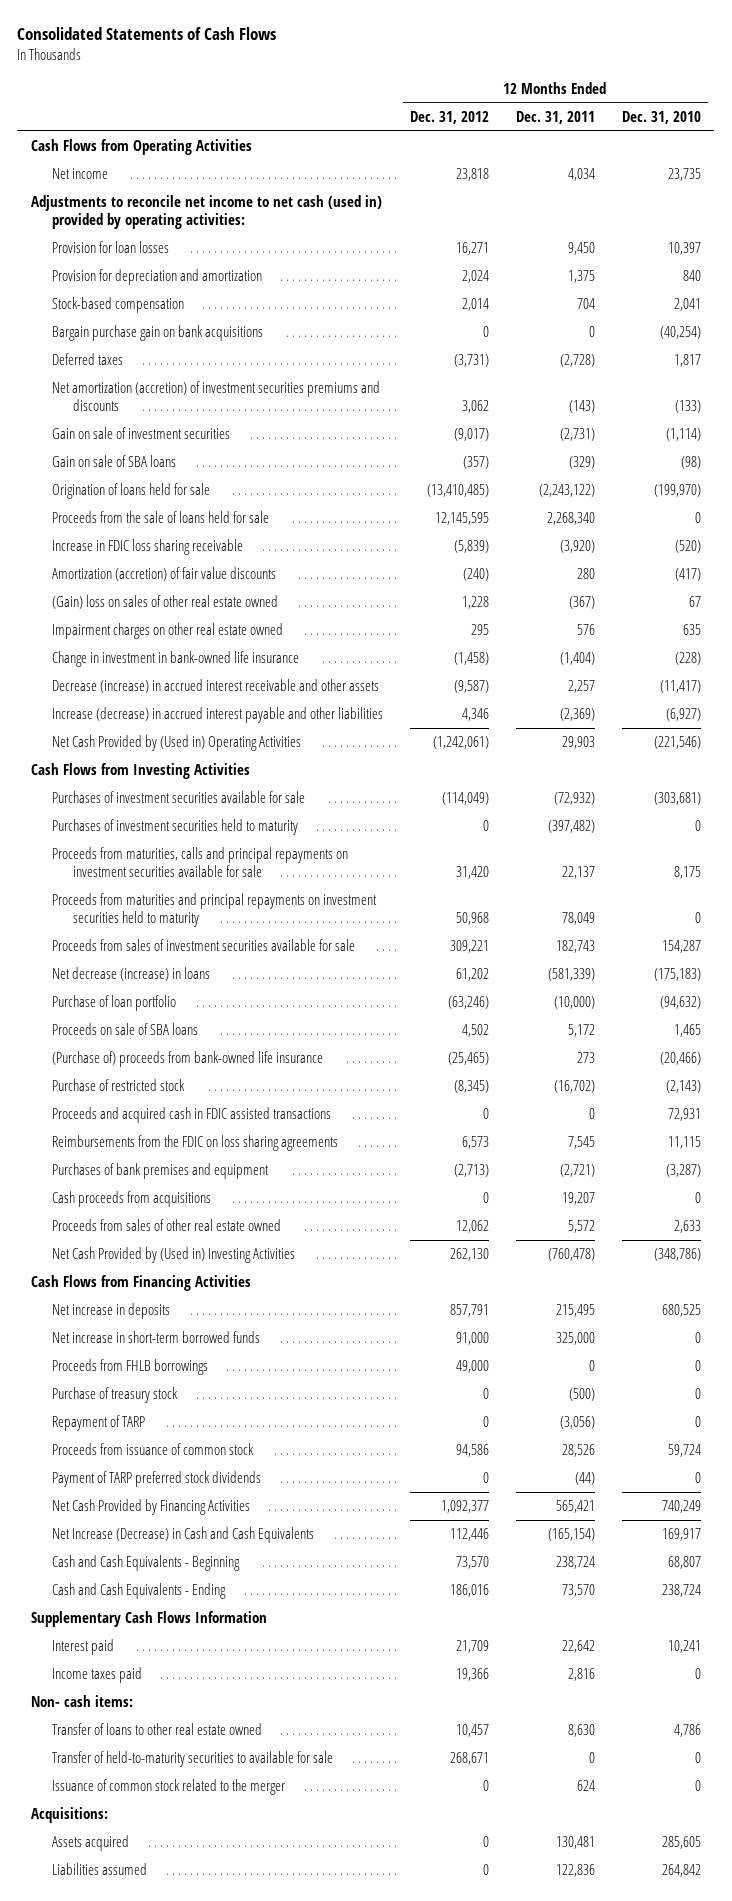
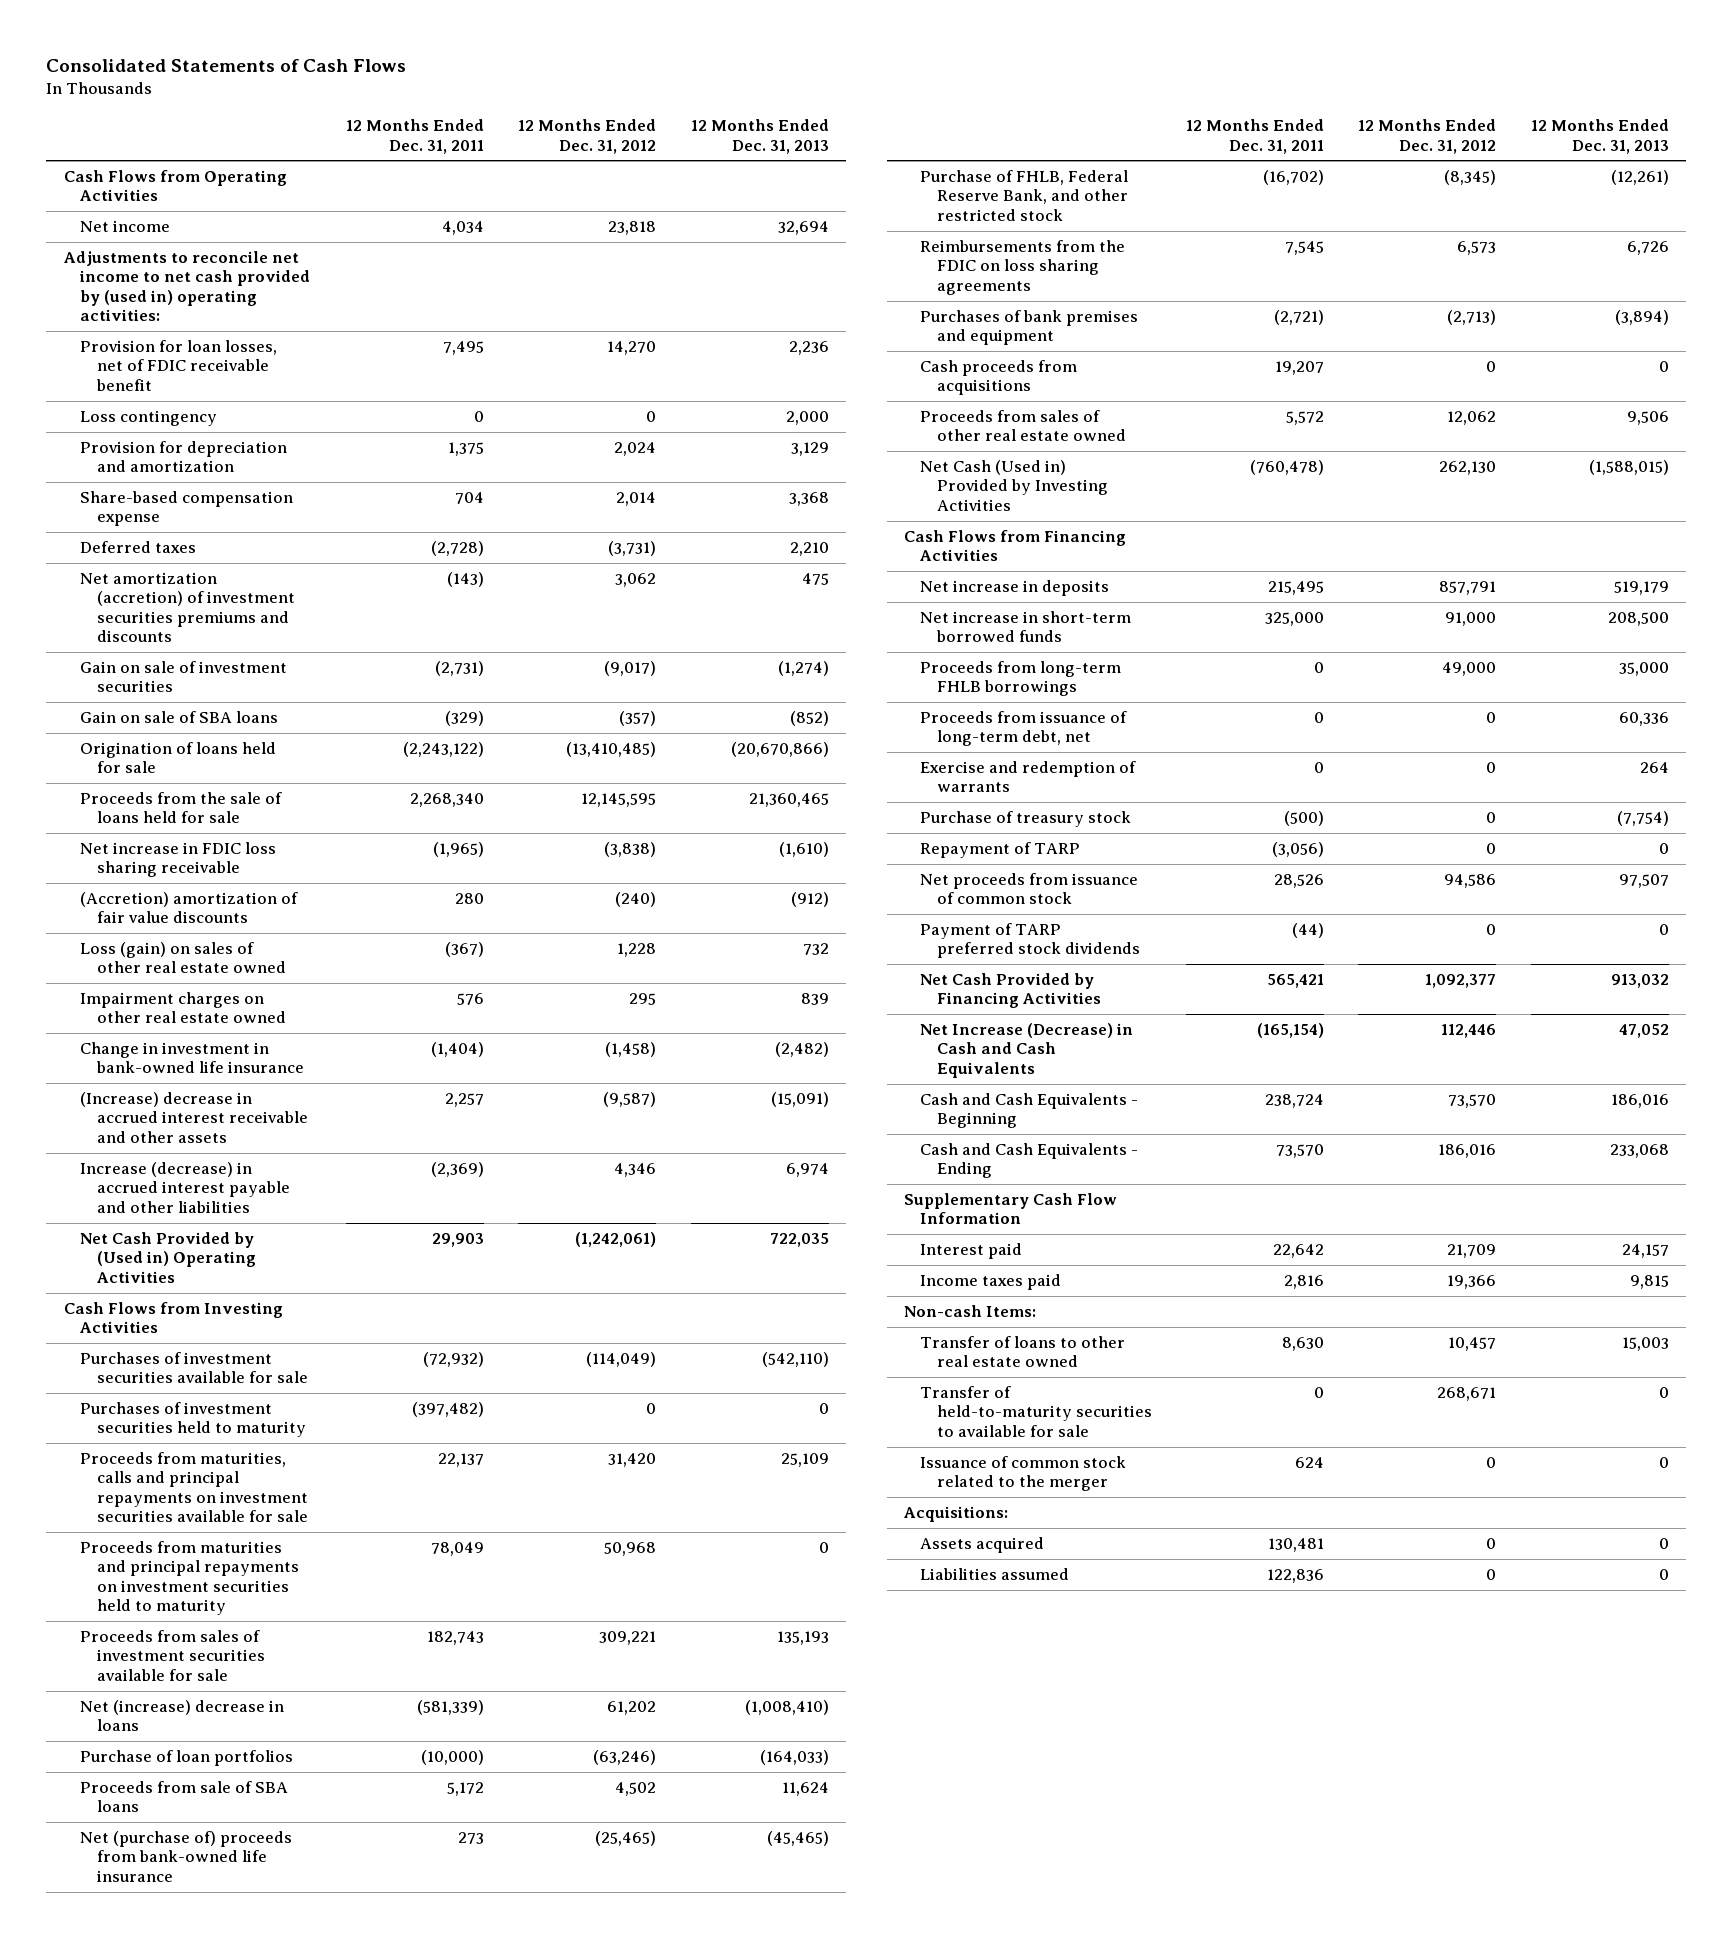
- | 12 Months Ended Dec. 31, 2012 | 12 Months Ended Dec. 31, 2011 | 12 Months Ended Dec. 31, 2010
+ | 12 Months Ended Dec. 31, 2011 | 12 Months Ended Dec. 31, 2012 | 12 Months Ended Dec. 31, 2013
- Adjustments to reconcile net income to net cash (used in) provided by operating activities:
- Provision for loan losses | 16,271 | 9,450 | 10,397
+ Adjustments to reconcile net income to net cash provided by (used in) operating activities:
+ Provision for loan losses, net of FDIC receivable benefit | 7,495 | 14,270 | 2,236
+ Loss contingency | 0 | 0 | 2,000
- Stock-based compensation | 2,014 | 704 | 2,041
- Bargain purchase gain on bank acquisitions | 0 | 0 | (40,254)
+ Share-based compensation expense | 704 | 2,014 | 3,368
- Increase in FDIC loss sharing receivable | (5,839) | (3,920) | (520)
- Amortization (accretion) of fair value discounts | (240) | 280 | (417)
- (Gain) loss on sales of other real estate owned | 1,228 | (367) | 67
+ Net increase in FDIC loss sharing receivable | (1,965) | (3,838) | (1,610)
+ (Accretion) amortization of fair value discounts | 280 | (240) | (912)
+ Loss (gain) on sales of other real estate owned | (367) | 1,228 | 732
- Decrease (increase) in accrued interest receivable and other assets | (9,587) | 2,257 | (11,417)
+ (Increase) decrease in accrued interest receivable and other assets | 2,257 | (9,587) | (15,091)
- Net decrease (increase) in loans | 61,202 | (581,339) | (175,183)
- Purchase of loan portfolio | (63,246) | (10,000) | (94,632)
- Proceeds on sale of SBA loans | 4,502 | 5,172 | 1,465
- (Purchase of) proceeds from bank-owned life insurance | (25,465) | 273 | (20,466)
- Purchase of restricted stock | (8,345) | (16,702) | (2,143)
- Proceeds and acquired cash in FDIC assisted transactions | 0 | 0 | 72,931
+ Net (increase) decrease in loans | (581,339) | 61,202 | (1,008,410)
+ Purchase of loan portfolios | (10,000) | (63,246) | (164,033)
+ Proceeds from sale of SBA loans | 5,172 | 4,502 | 11,624
+ Net (purchase of) proceeds from bank-owned life insurance | 273 | (25,465) | (45,465)
+ Purchase of FHLB, Federal Reserve Bank, and other restricted stock | (16,702) | (8,345) | (12,261)
- Net Cash Provided by (Used in) Investing Activities | 262,130 | (760,478) | (348,786)
+ Net Cash (Used in) Provided by Investing Activities | (760,478) | 262,130 | (1,588,015)
- Proceeds from FHLB borrowings | 49,000 | 0 | 0
+ Proceeds from long-term FHLB borrowings | 0 | 49,000 | 35,000
+ Proceeds from issuance of long-term debt, net | 0 | 0 | 60,336
+ Exercise and redemption of warrants | 0 | 0 | 264
- Proceeds from issuance of common stock | 94,586 | 28,526 | 59,724
+ Net proceeds from issuance of common stock | 28,526 | 94,586 | 97,507
- Supplementary Cash Flows Information
+ Supplementary Cash Flow Information
- Non- cash items:
+ Non-cash Items:

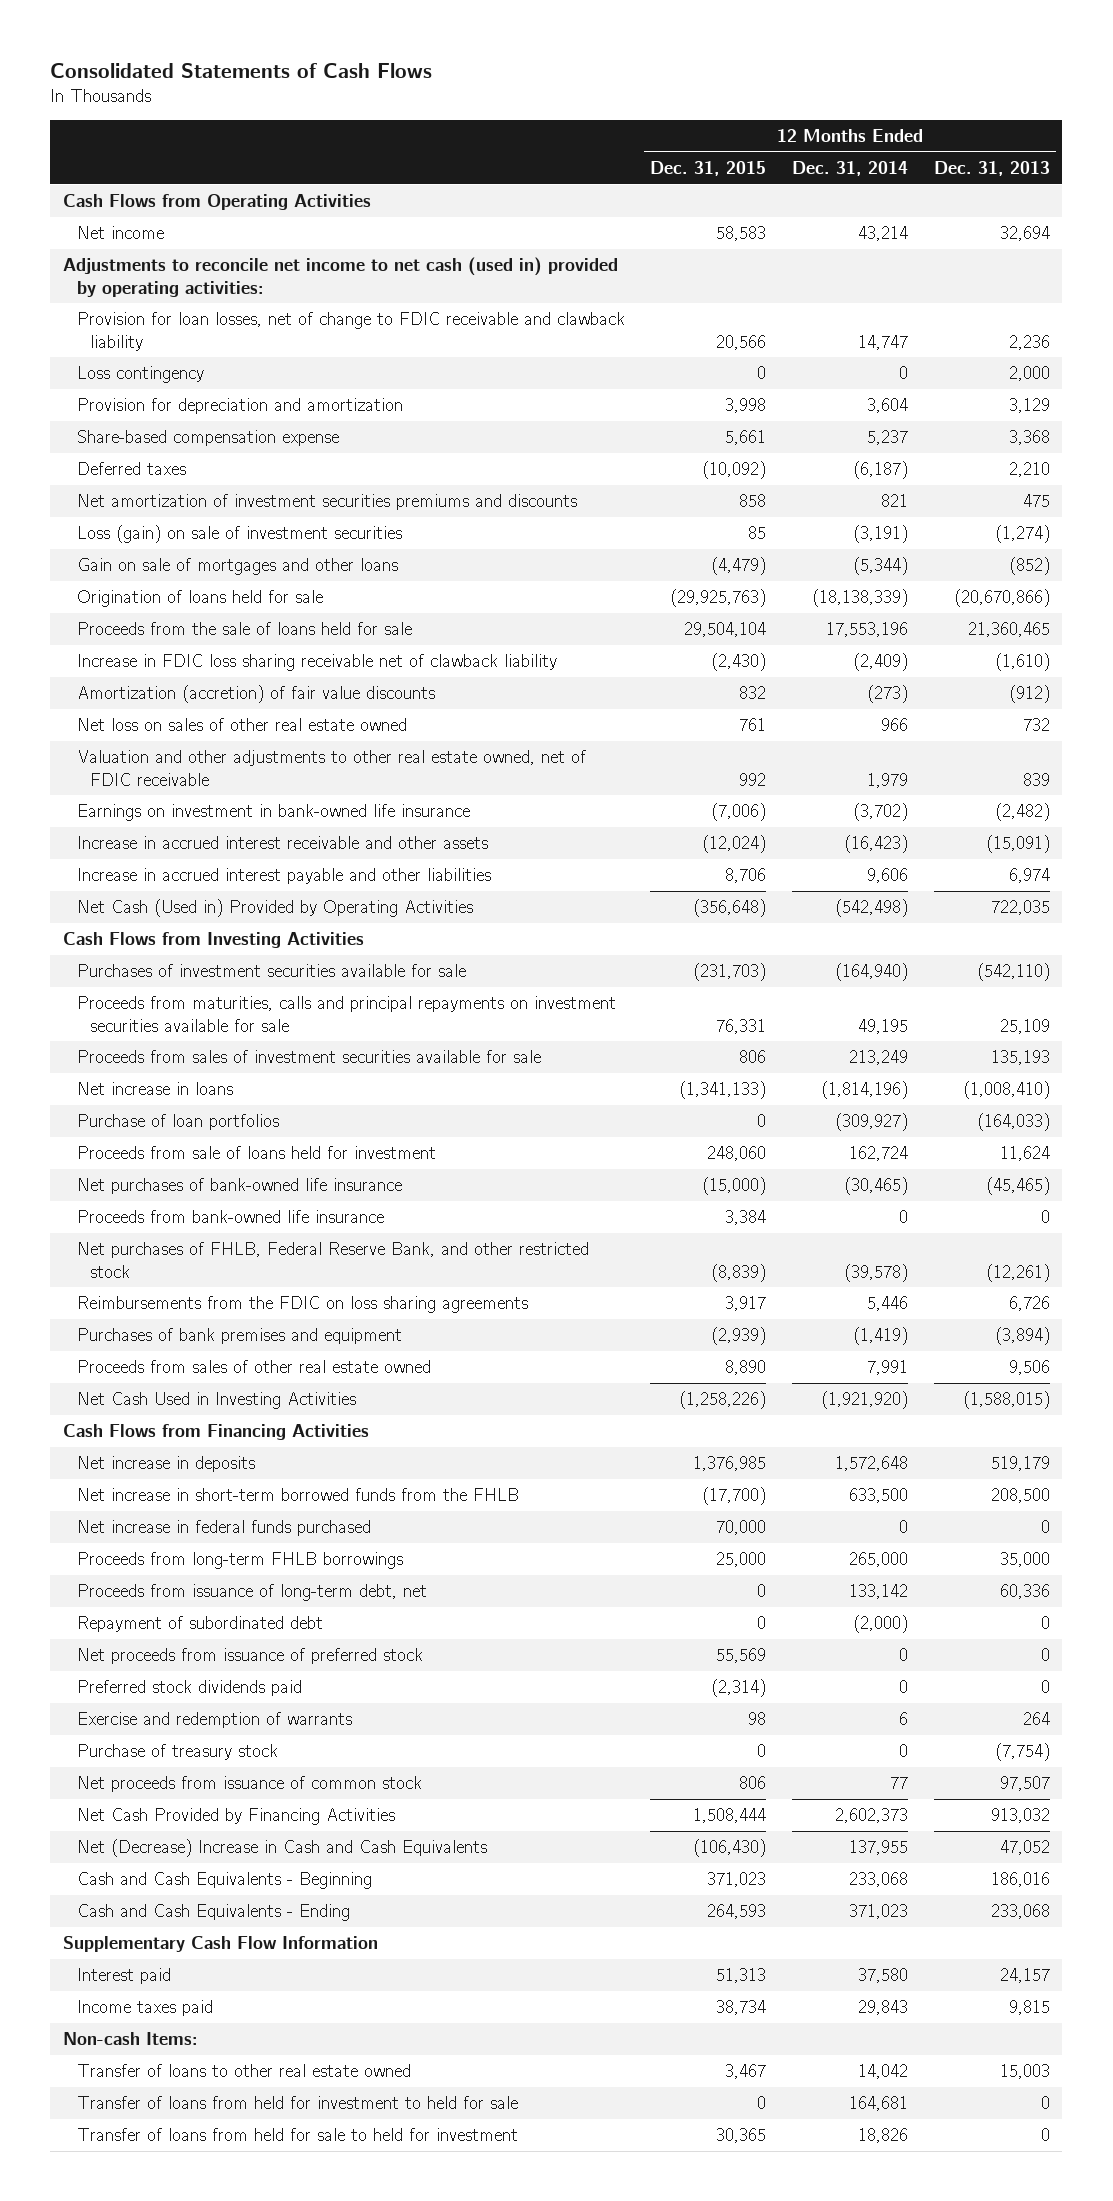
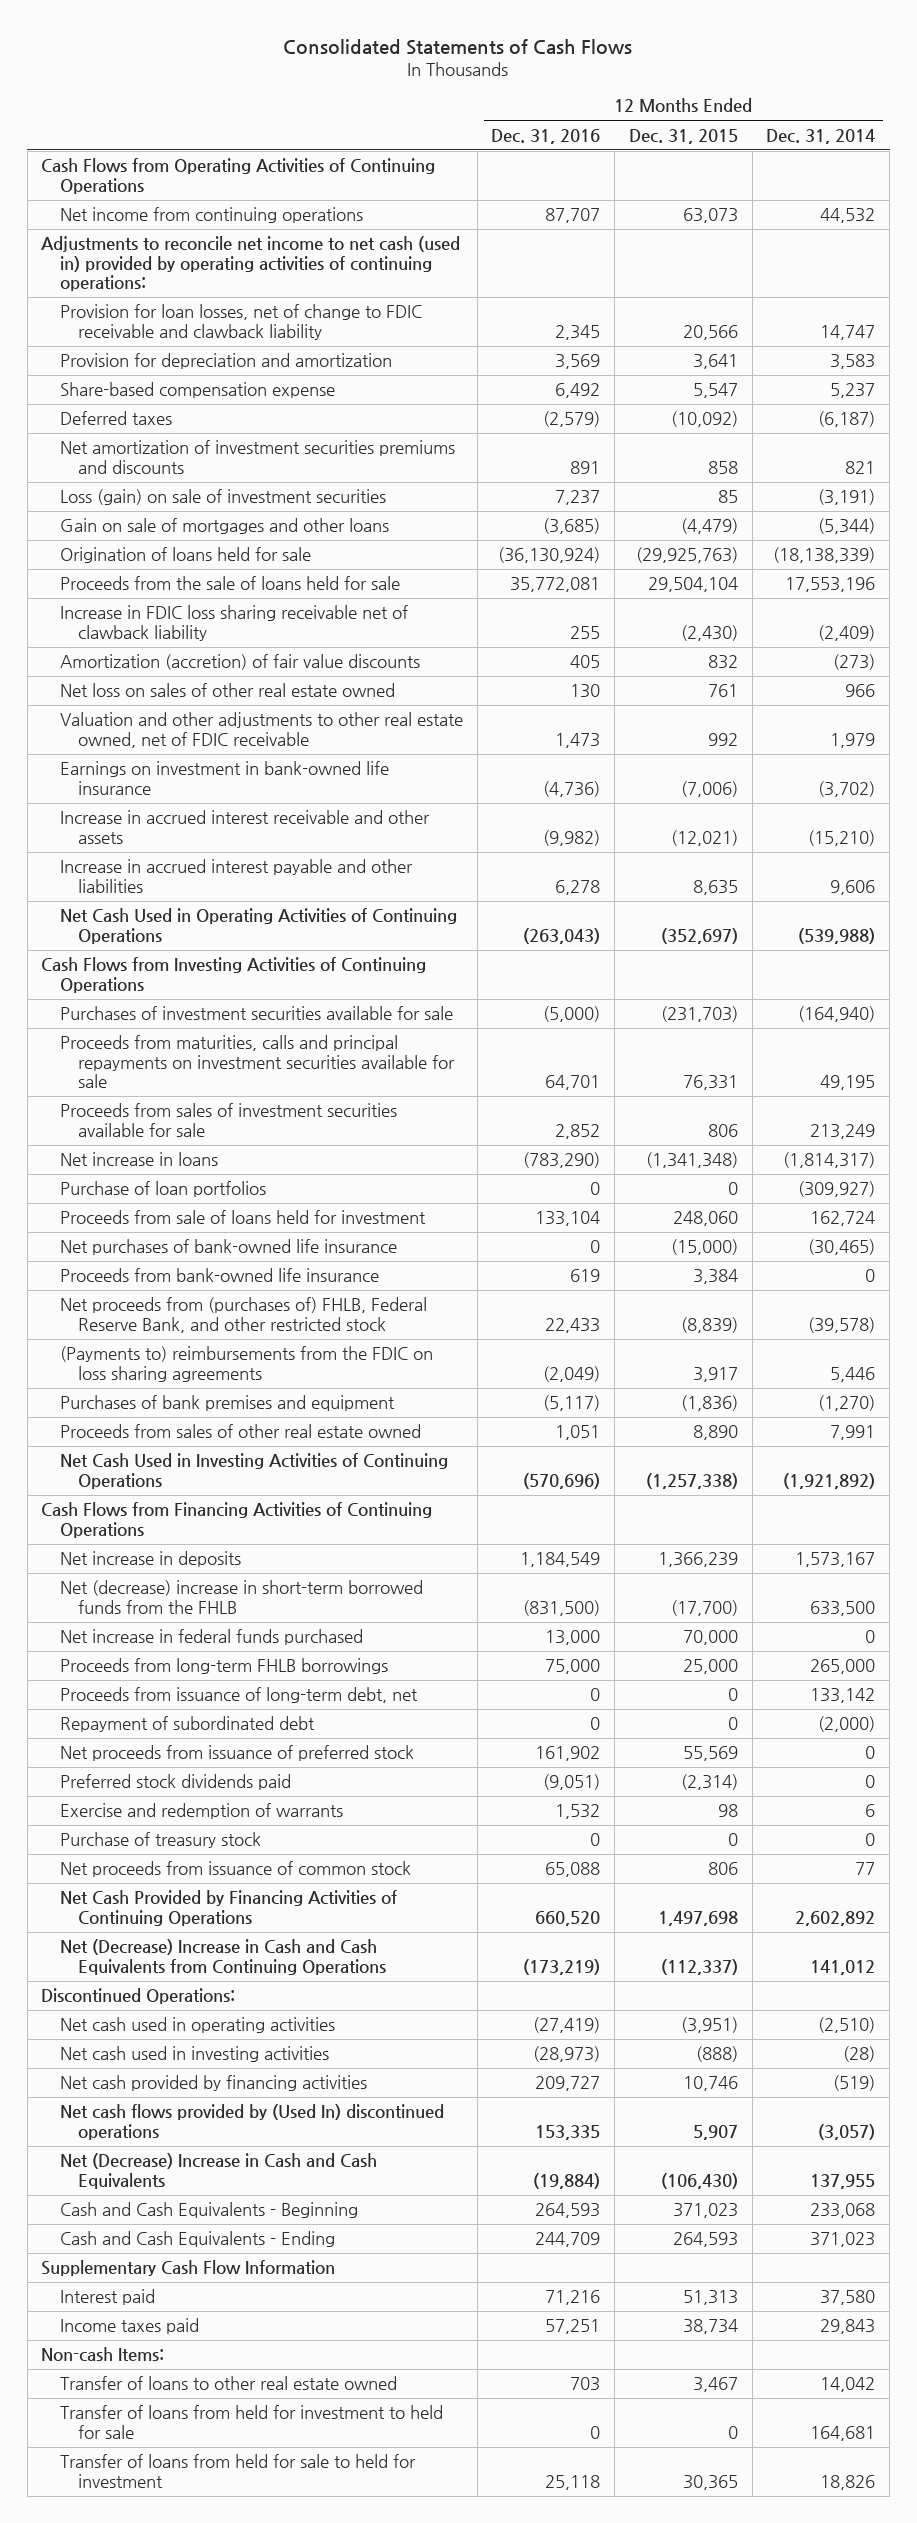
- | 12 Months Ended Dec. 31, 2015 | 12 Months Ended Dec. 31, 2014 | 12 Months Ended Dec. 31, 2013
+ | 12 Months Ended Dec. 31, 2016 | 12 Months Ended Dec. 31, 2015 | 12 Months Ended Dec. 31, 2014
- Cash Flows from Operating Activities
- Net income | 58,583 | 43,214 | 32,694
- Adjustments to reconcile net income to net cash (used in) provided by operating activities:
+ Cash Flows from Operating Activities of Continuing Operations
+ Net income from continuing operations | 87,707 | 63,073 | 44,532
+ Adjustments to reconcile net income to net cash (used in) provided by operating activities of continuing operations:
- Loss contingency | 0 | 0 | 2,000
- Provision for depreciation and amortization | 3,998 | 3,604 | 3,129
- Share-based compensation expense | 5,661 | 5,237 | 3,368
+ Provision for depreciation and amortization | 3,569 | 3,641 | 3,583
+ Share-based compensation expense | 6,492 | 5,547 | 5,237
- Increase in accrued interest receivable and other assets | (12,024) | (16,423) | (15,091)
- Increase in accrued interest payable and other liabilities | 8,706 | 9,606 | 6,974
- Net Cash (Used in) Provided by Operating Activities | (356,648) | (542,498) | 722,035
- Cash Flows from Investing Activities
+ Increase in accrued interest receivable and other assets | (9,982) | (12,021) | (15,210)
+ Increase in accrued interest payable and other liabilities | 6,278 | 8,635 | 9,606
+ Net Cash Used in Operating Activities of Continuing Operations | (263,043) | (352,697) | (539,988)
+ Cash Flows from Investing Activities of Continuing Operations
- Net increase in loans | (1,341,133) | (1,814,196) | (1,008,410)
+ Net increase in loans | (783,290) | (1,341,348) | (1,814,317)
- Net purchases of FHLB, Federal Reserve Bank, and other restricted stock | (8,839) | (39,578) | (12,261)
- Reimbursements from the FDIC on loss sharing agreements | 3,917 | 5,446 | 6,726
- Purchases of bank premises and equipment | (2,939) | (1,419) | (3,894)
+ Net proceeds from (purchases of) FHLB, Federal Reserve Bank, and other restricted stock | 22,433 | (8,839) | (39,578)
+ (Payments to) reimbursements from the FDIC on loss sharing agreements | (2,049) | 3,917 | 5,446
+ Purchases of bank premises and equipment | (5,117) | (1,836) | (1,270)
- Net Cash Used in Investing Activities | (1,258,226) | (1,921,920) | (1,588,015)
- Cash Flows from Financing Activities
- Net increase in deposits | 1,376,985 | 1,572,648 | 519,179
- Net increase in short-term borrowed funds from the FHLB | (17,700) | 633,500 | 208,500
+ Net Cash Used in Investing Activities of Continuing Operations | (570,696) | (1,257,338) | (1,921,892)
+ Cash Flows from Financing Activities of Continuing Operations
+ Net increase in deposits | 1,184,549 | 1,366,239 | 1,573,167
+ Net (decrease) increase in short-term borrowed funds from the FHLB | (831,500) | (17,700) | 633,500
- Net Cash Provided by Financing Activities | 1,508,444 | 2,602,373 | 913,032
+ Net Cash Provided by Financing Activities of Continuing Operations | 660,520 | 1,497,698 | 2,602,892
+ Net (Decrease) Increase in Cash and Cash Equivalents from Continuing Operations | (173,219) | (112,337) | 141,012
+ Discontinued Operations:
+ Net cash used in operating activities | (27,419) | (3,951) | (2,510)
+ Net cash used in investing activities | (28,973) | (888) | (28)
+ Net cash provided by financing activities | 209,727 | 10,746 | (519)
+ Net cash flows provided by (Used In) discontinued operations | 153,335 | 5,907 | (3,057)

